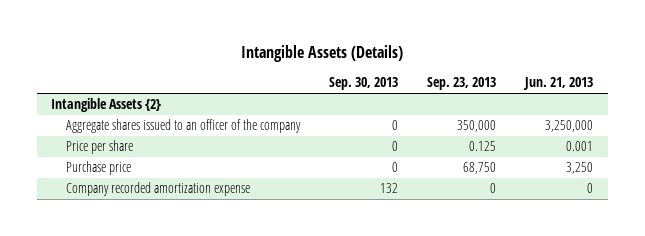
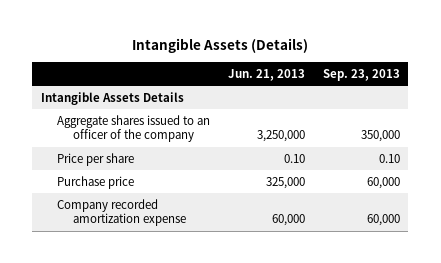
- | Sep. 30, 2013 | Sep. 23, 2013 | Jun. 21, 2013
+ | Jun. 21, 2013 | Sep. 23, 2013
- Intangible Assets {2}
+ Intangible Assets Details
- Price per share | 0 | 0.125 | 0.001
- Purchase price | 0 | 68,750 | 3,250
- Company recorded amortization expense | 132 | 0 | 0
+ Price per share | 0.10 | 0.10
+ Purchase price | 325,000 | 60,000
+ Company recorded amortization expense | 60,000 | 60,000

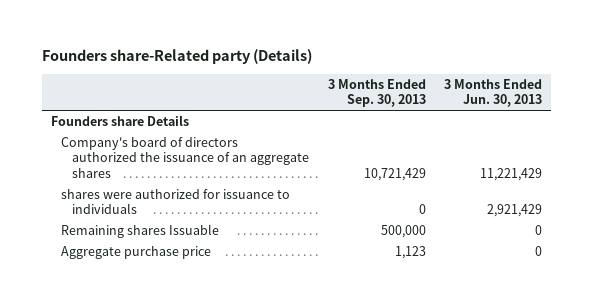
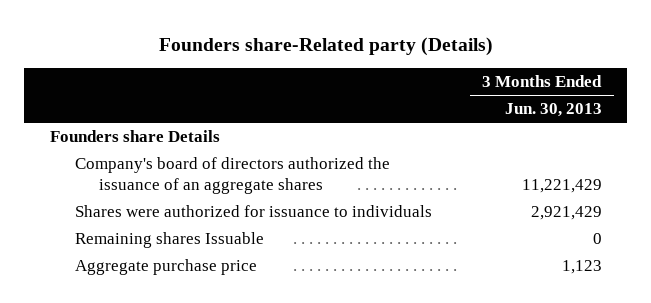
- | 3 Months Ended Sep. 30, 2013 | 3 Months Ended Jun. 30, 2013
+ | 3 Months Ended Jun. 30, 2013
- shares were authorized for issuance to individuals | 0 | 2,921,429
+ Shares were authorized for issuance to individuals | 2,921,429
- Aggregate purchase price | 1,123 | 0
+ Aggregate purchase price | 1,123

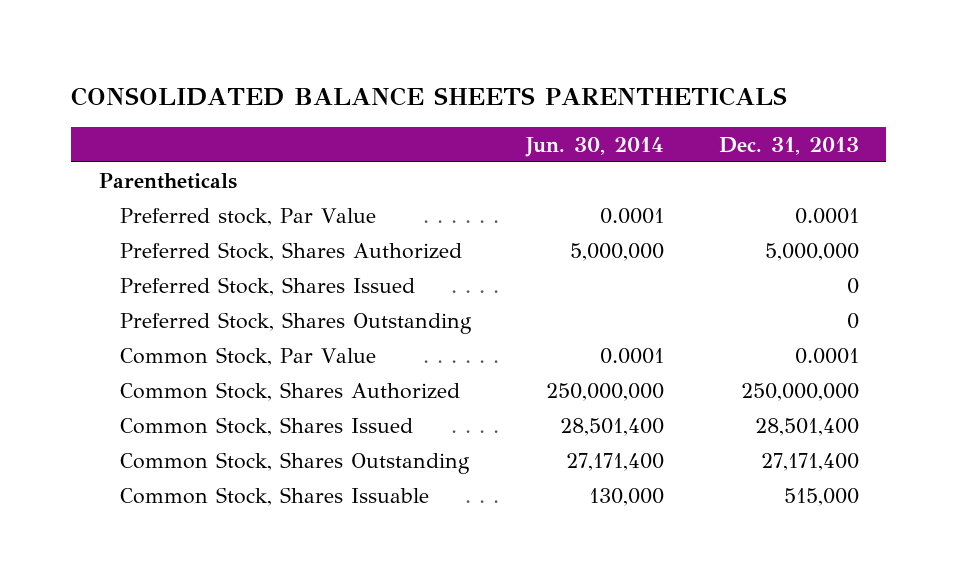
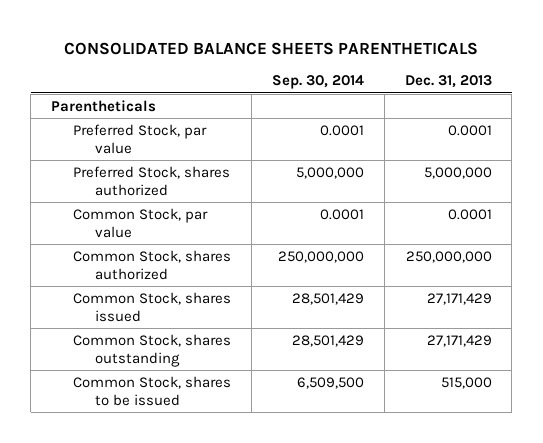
- | Jun. 30, 2014 | Dec. 31, 2013
+ | Sep. 30, 2014 | Dec. 31, 2013
- Preferred stock, Par Value | 0.0001 | 0.0001
- Preferred Stock, Shares Authorized | 5,000,000 | 5,000,000
- Preferred Stock, Shares Issued | | 0
- Preferred Stock, Shares Outstanding | | 0
- Common Stock, Par Value | 0.0001 | 0.0001
- Common Stock, Shares Authorized | 250,000,000 | 250,000,000
- Common Stock, Shares Issued | 28,501,400 | 28,501,400
- Common Stock, Shares Outstanding | 27,171,400 | 27,171,400
- Common Stock, Shares Issuable | 130,000 | 515,000
+ Preferred Stock, par value | 0.0001 | 0.0001
+ Preferred Stock, shares authorized | 5,000,000 | 5,000,000
+ Common Stock, par value | 0.0001 | 0.0001
+ Common Stock, shares authorized | 250,000,000 | 250,000,000
+ Common Stock, shares issued | 28,501,429 | 27,171,429
+ Common Stock, shares outstanding | 28,501,429 | 27,171,429
+ Common Stock, shares to be issued | 6,509,500 | 515,000

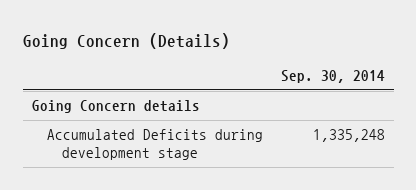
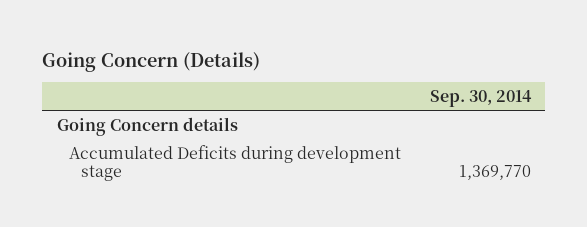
- Accumulated Deficits during development stage | 1,335,248
+ Accumulated Deficits during development stage | 1,369,770

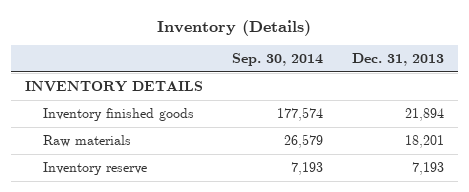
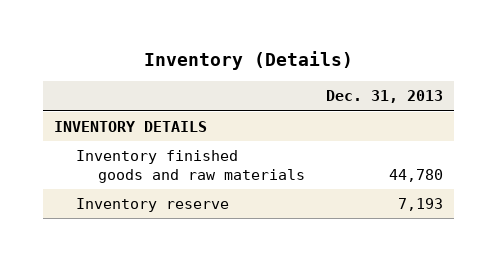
- | Sep. 30, 2014 | Dec. 31, 2013
+ | Dec. 31, 2013
- Inventory finished goods | 177,574 | 21,894
- Raw materials | 26,579 | 18,201
+ Inventory finished goods and raw materials | 44,780

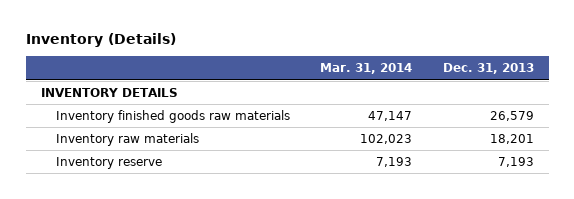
- | Dec. 31, 2013
+ | Mar. 31, 2014 | Dec. 31, 2013
- Inventory finished goods and raw materials | 44,780
+ Inventory finished goods raw materials | 47,147 | 26,579
+ Inventory raw materials | 102,023 | 18,201

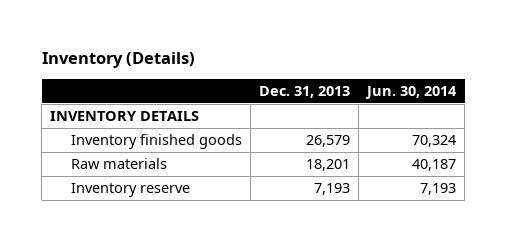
- | Mar. 31, 2014 | Dec. 31, 2013
+ | Dec. 31, 2013 | Jun. 30, 2014
- Inventory finished goods raw materials | 47,147 | 26,579
- Inventory raw materials | 102,023 | 18,201
+ Inventory finished goods | 26,579 | 70,324
+ Raw materials | 18,201 | 40,187

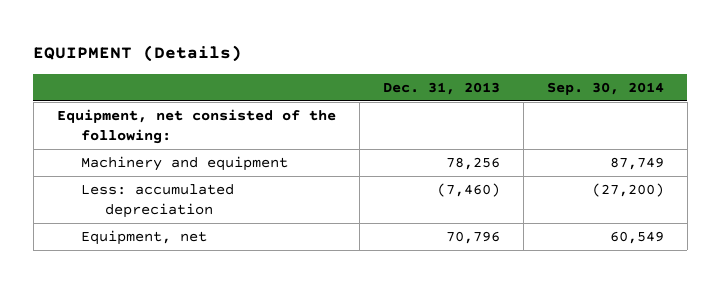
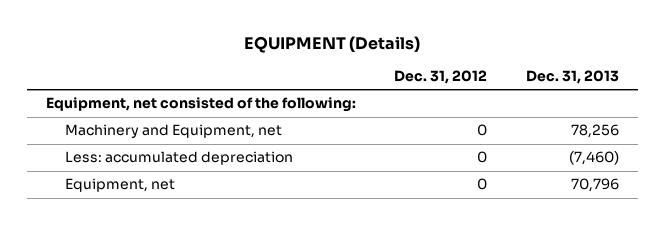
- | Dec. 31, 2013 | Sep. 30, 2014
+ | Dec. 31, 2012 | Dec. 31, 2013
- Machinery and equipment | 78,256 | 87,749
+ Machinery and Equipment, net | 0 | 78,256

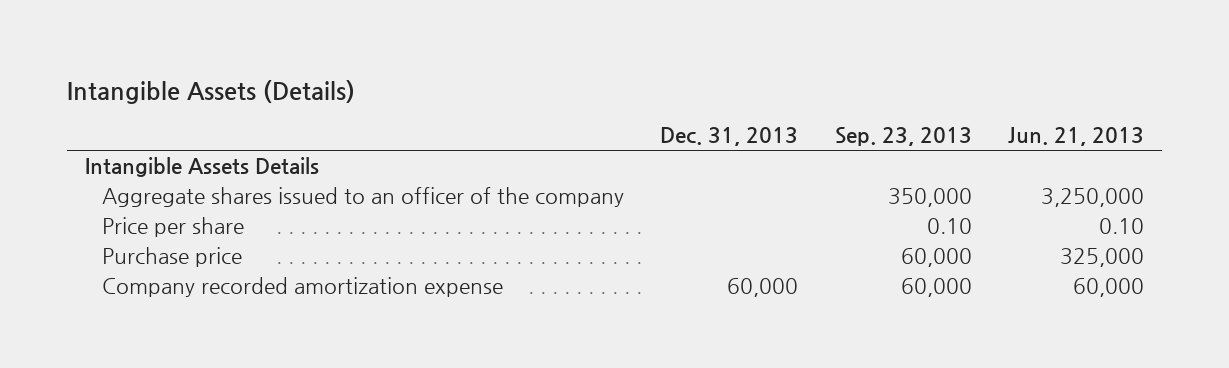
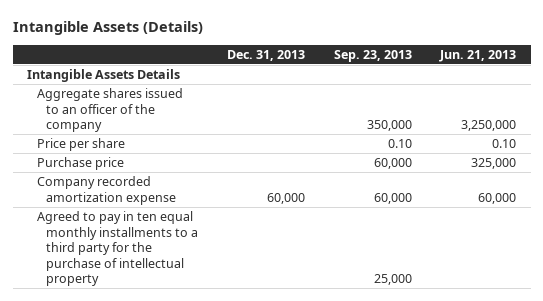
+ Agreed to pay in ten equal monthly installments to a third party for the purchase of intellectual property | | 25,000 |

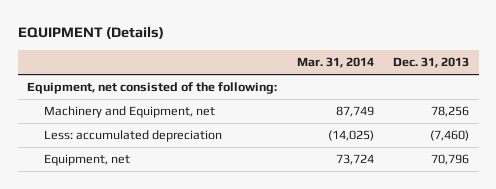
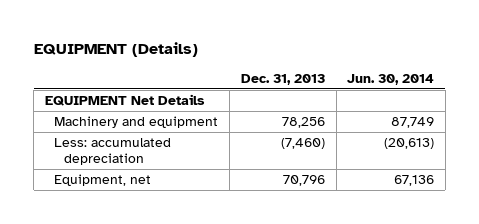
- | Mar. 31, 2014 | Dec. 31, 2013
+ | Dec. 31, 2013 | Jun. 30, 2014
- Equipment, net consisted of the following:
- Machinery and Equipment, net | 87,749 | 78,256
+ EQUIPMENT Net Details
+ Machinery and equipment | 78,256 | 87,749

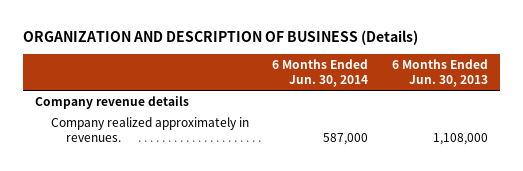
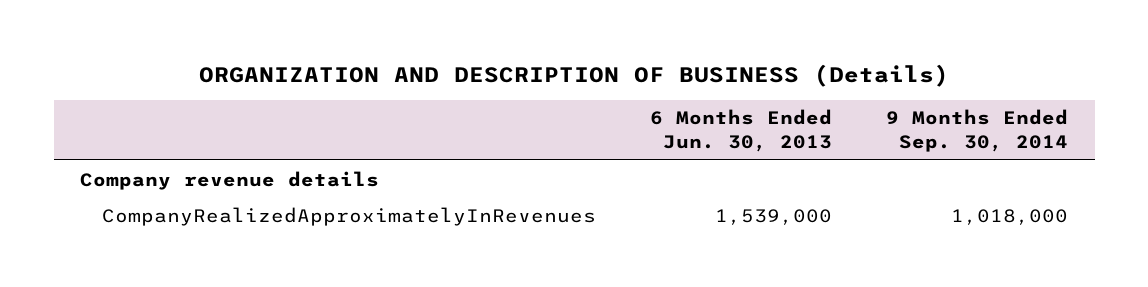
- | 6 Months Ended Jun. 30, 2014 | 6 Months Ended Jun. 30, 2013
+ | 6 Months Ended Jun. 30, 2013 | 9 Months Ended Sep. 30, 2014
- Company realized approximately in revenues. | 587,000 | 1,108,000
+ CompanyRealizedApproximatelyInRevenues | 1,539,000 | 1,018,000

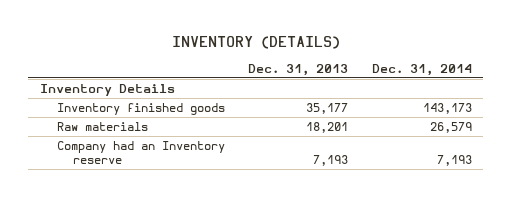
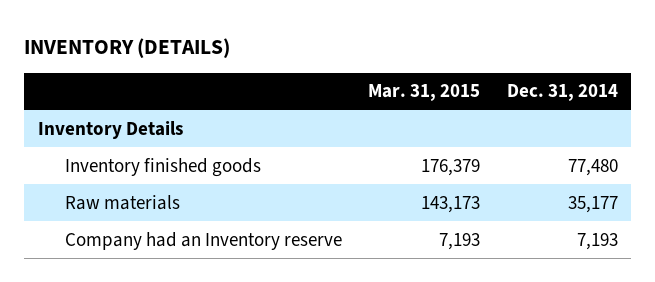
- | Dec. 31, 2013 | Dec. 31, 2014
+ | Mar. 31, 2015 | Dec. 31, 2014
- Inventory finished goods | 35,177 | 143,173
- Raw materials | 18,201 | 26,579
+ Inventory finished goods | 176,379 | 77,480
+ Raw materials | 143,173 | 35,177

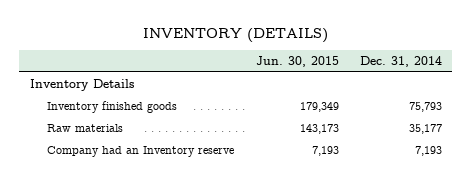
- | Mar. 31, 2015 | Dec. 31, 2014
+ | Jun. 30, 2015 | Dec. 31, 2014
- Inventory finished goods | 176,379 | 77,480
+ Inventory finished goods | 179,349 | 75,793

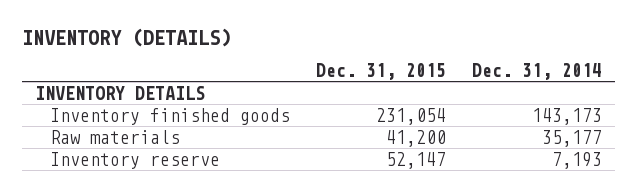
- | Jun. 30, 2015 | Dec. 31, 2014
+ | Dec. 31, 2015 | Dec. 31, 2014
- Inventory Details
- Inventory finished goods | 179,349 | 75,793
+ INVENTORY DETAILS
+ Inventory finished goods | 231,054 | 143,173
- Company had an Inventory reserve | 7,193 | 7,193
+ Inventory reserve | 52,147 | 7,193

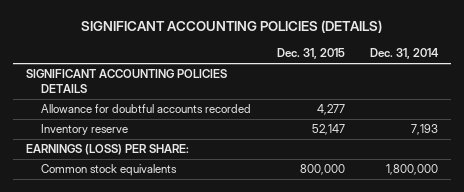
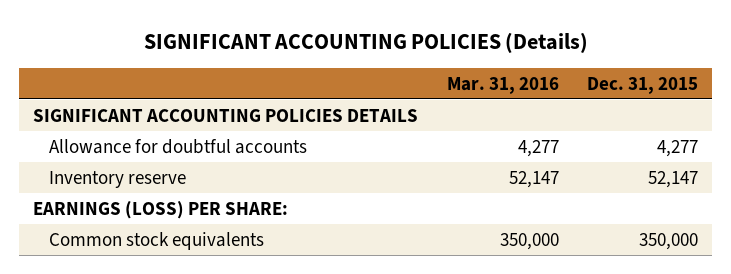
- SIGNIFICANT ACCOUNTING POLICIES (DETAILS)
+ SIGNIFICANT ACCOUNTING POLICIES (Details)
- | Dec. 31, 2015 | Dec. 31, 2014
+ | Mar. 31, 2016 | Dec. 31, 2015
- Allowance for doubtful accounts recorded | 4,277 |
+ Allowance for doubtful accounts | 4,277 | 4,277
- Common stock equivalents | 800,000 | 1,800,000
+ Common stock equivalents | 350,000 | 350,000

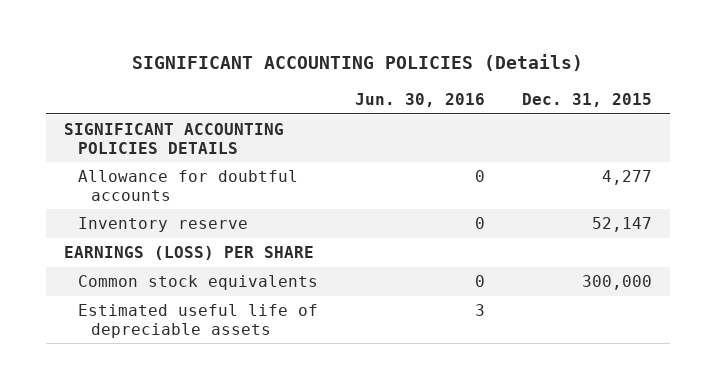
- | Mar. 31, 2016 | Dec. 31, 2015
+ | Jun. 30, 2016 | Dec. 31, 2015
- EARNINGS (LOSS) PER SHARE:
- Common stock equivalents | 350,000 | 350,000
+ EARNINGS (LOSS) PER SHARE
+ Common stock equivalents | 0 | 300,000
+ Estimated useful life of depreciable assets | 3 |

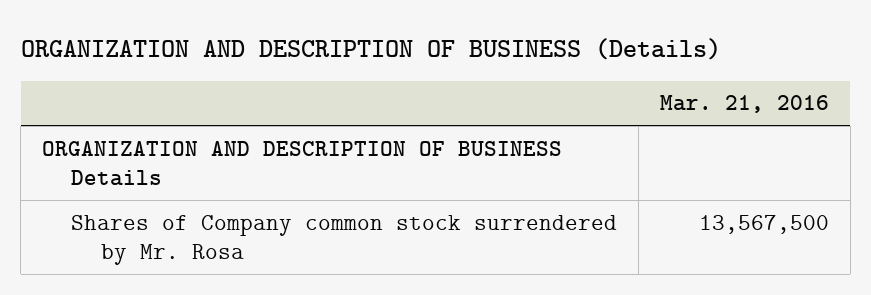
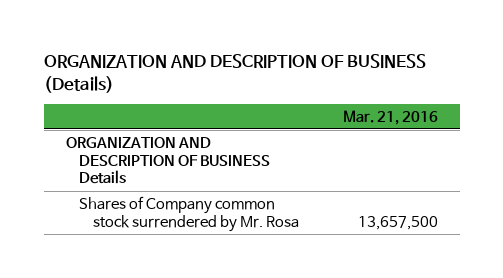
- Shares of Company common stock surrendered by Mr. Rosa | 13,567,500
+ Shares of Company common stock surrendered by Mr. Rosa | 13,657,500

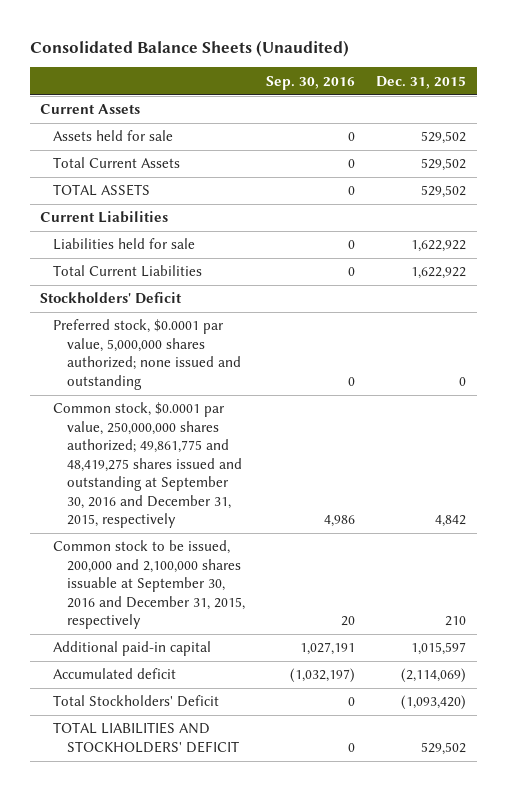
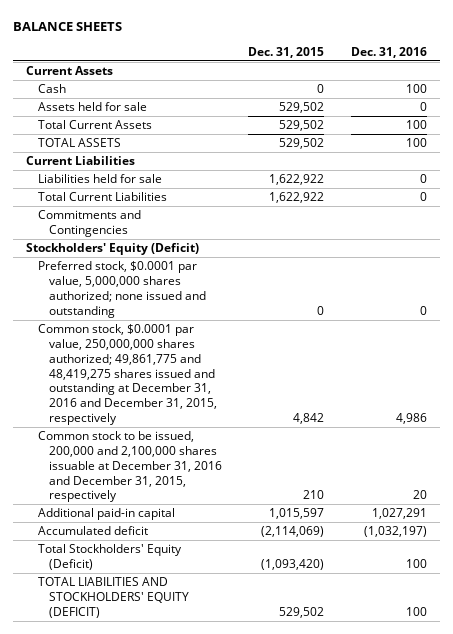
- Consolidated Balance Sheets (Unaudited)
+ BALANCE SHEETS
- | Sep. 30, 2016 | Dec. 31, 2015
+ | Dec. 31, 2015 | Dec. 31, 2016
+ Cash | 0 | 100
- Stockholders' Deficit
+ Commitments and Contingencies
+ Stockholders' Equity (Deficit)
- Common stock, $0.0001 par value, 250,000,000 shares authorized; 49,861,775 and 48,419,275 shares issued and outstanding at September 30, 2016 and December 31, 2015, respectively | 4,986 | 4,842
- Common stock to be issued, 200,000 and 2,100,000 shares issuable at September 30, 2016 and December 31, 2015, respectively | 20 | 210
+ Common stock, $0.0001 par value, 250,000,000 shares authorized; 49,861,775 and 48,419,275 shares issued and outstanding at December 31, 2016 and December 31, 2015, respectively | 4,842 | 4,986
+ Common stock to be issued, 200,000 and 2,100,000 shares issuable at December 31, 2016 and December 31, 2015, respectively | 210 | 20
- Total Stockholders' Deficit | 0 | (1,093,420)
- TOTAL LIABILITIES AND STOCKHOLDERS' DEFICIT | 0 | 529,502
+ Total Stockholders' Equity (Deficit) | (1,093,420) | 100
+ TOTAL LIABILITIES AND STOCKHOLDERS' EQUITY (DEFICIT) | 529,502 | 100

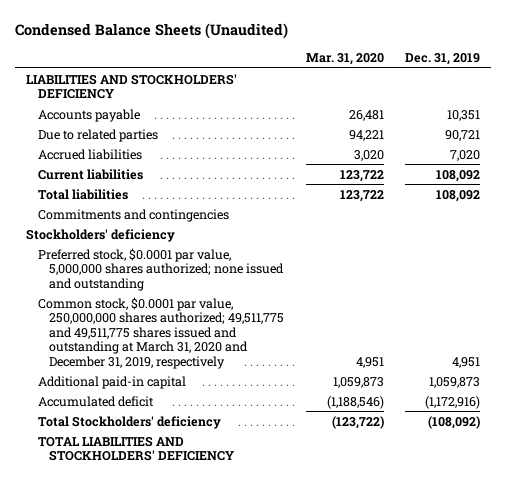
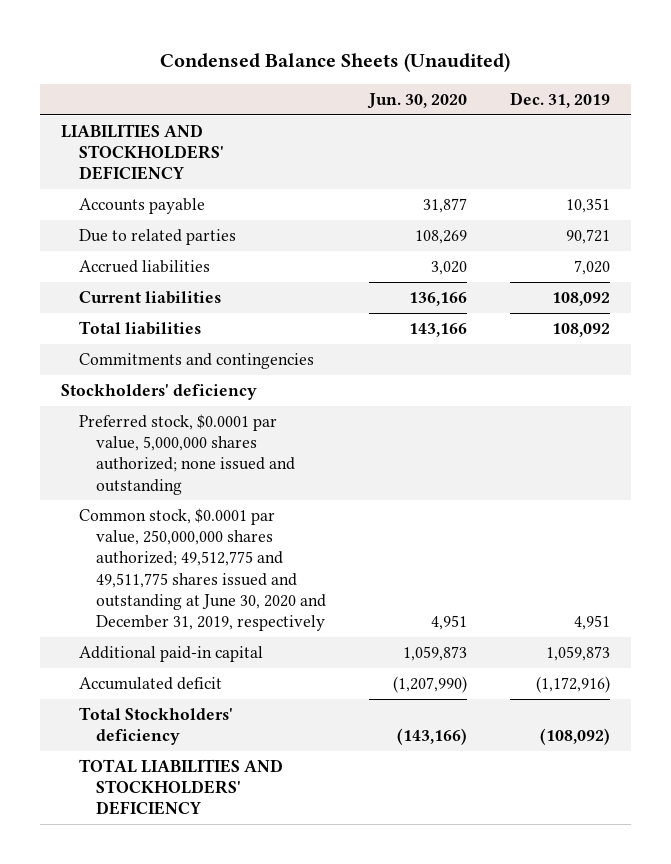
- | Mar. 31, 2020 | Dec. 31, 2019
+ | Jun. 30, 2020 | Dec. 31, 2019
- Common stock, $0.0001 par value, 250,000,000 shares authorized; 49,511,775 and 49,511,775 shares issued and outstanding at March 31, 2020 and December 31, 2019, respectively | 4,951 | 4,951
+ Common stock, $0.0001 par value, 250,000,000 shares authorized; 49,512,775 and 49,511,775 shares issued and outstanding at June 30, 2020 and December 31, 2019, respectively | 4,951 | 4,951

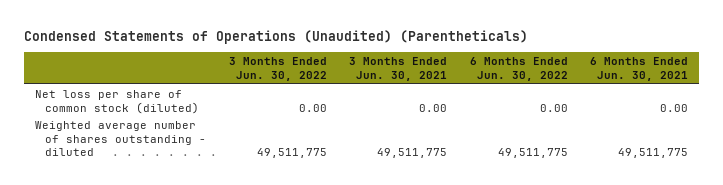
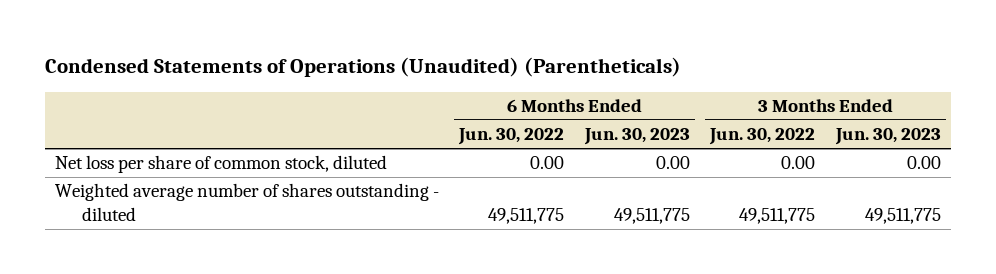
- | 3 Months Ended Jun. 30, 2022 | 3 Months Ended Jun. 30, 2021 | 6 Months Ended Jun. 30, 2022 | 6 Months Ended Jun. 30, 2021
+ | 6 Months Ended Jun. 30, 2022 | 6 Months Ended Jun. 30, 2023 | 3 Months Ended Jun. 30, 2022 | 3 Months Ended Jun. 30, 2023
- Net loss per share of common stock (diluted) | 0.00 | 0.00 | 0.00 | 0.00
+ Net loss per share of common stock, diluted | 0.00 | 0.00 | 0.00 | 0.00

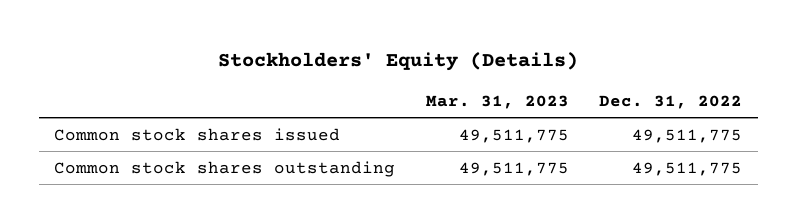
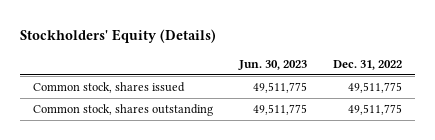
- | Mar. 31, 2023 | Dec. 31, 2022
+ | Jun. 30, 2023 | Dec. 31, 2022
- Common stock shares issued | 49,511,775 | 49,511,775
- Common stock shares outstanding | 49,511,775 | 49,511,775
+ Common stock, shares issued | 49,511,775 | 49,511,775
+ Common stock, shares outstanding | 49,511,775 | 49,511,775

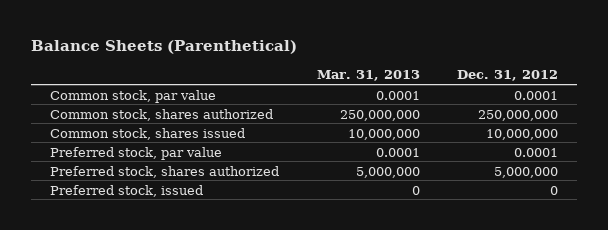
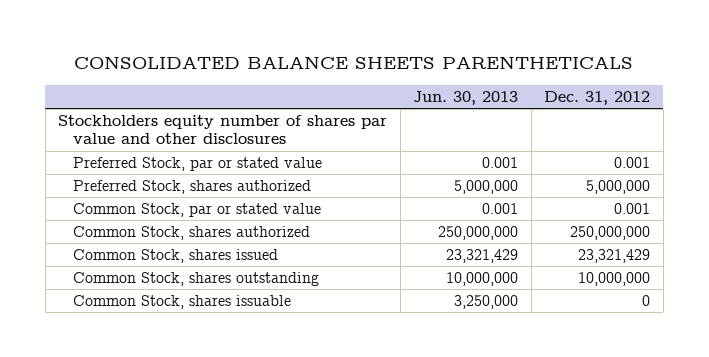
- Balance Sheets (Parenthetical)
+ CONSOLIDATED BALANCE SHEETS PARENTHETICALS
- | Mar. 31, 2013 | Dec. 31, 2012
+ | Jun. 30, 2013 | Dec. 31, 2012
- Common stock, par value | 0.0001 | 0.0001
- Common stock, shares authorized | 250,000,000 | 250,000,000
- Common stock, shares issued | 10,000,000 | 10,000,000
- Preferred stock, par value | 0.0001 | 0.0001
- Preferred stock, shares authorized | 5,000,000 | 5,000,000
- Preferred stock, issued | 0 | 0
+ Stockholders equity number of shares par value and other disclosures
+ Preferred Stock, par or stated value | 0.001 | 0.001
+ Preferred Stock, shares authorized | 5,000,000 | 5,000,000
+ Common Stock, par or stated value | 0.001 | 0.001
+ Common Stock, shares authorized | 250,000,000 | 250,000,000
+ Common Stock, shares issued | 23,321,429 | 23,321,429
+ Common Stock, shares outstanding | 10,000,000 | 10,000,000
+ Common Stock, shares issuable | 3,250,000 | 0

